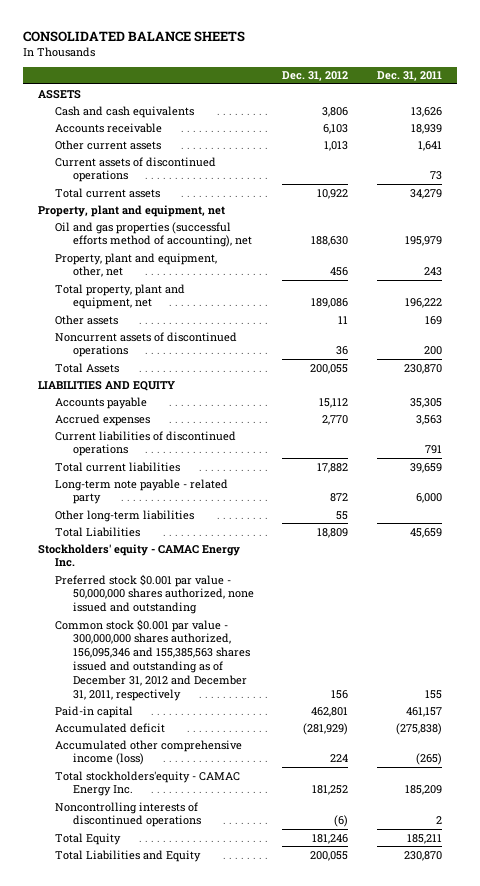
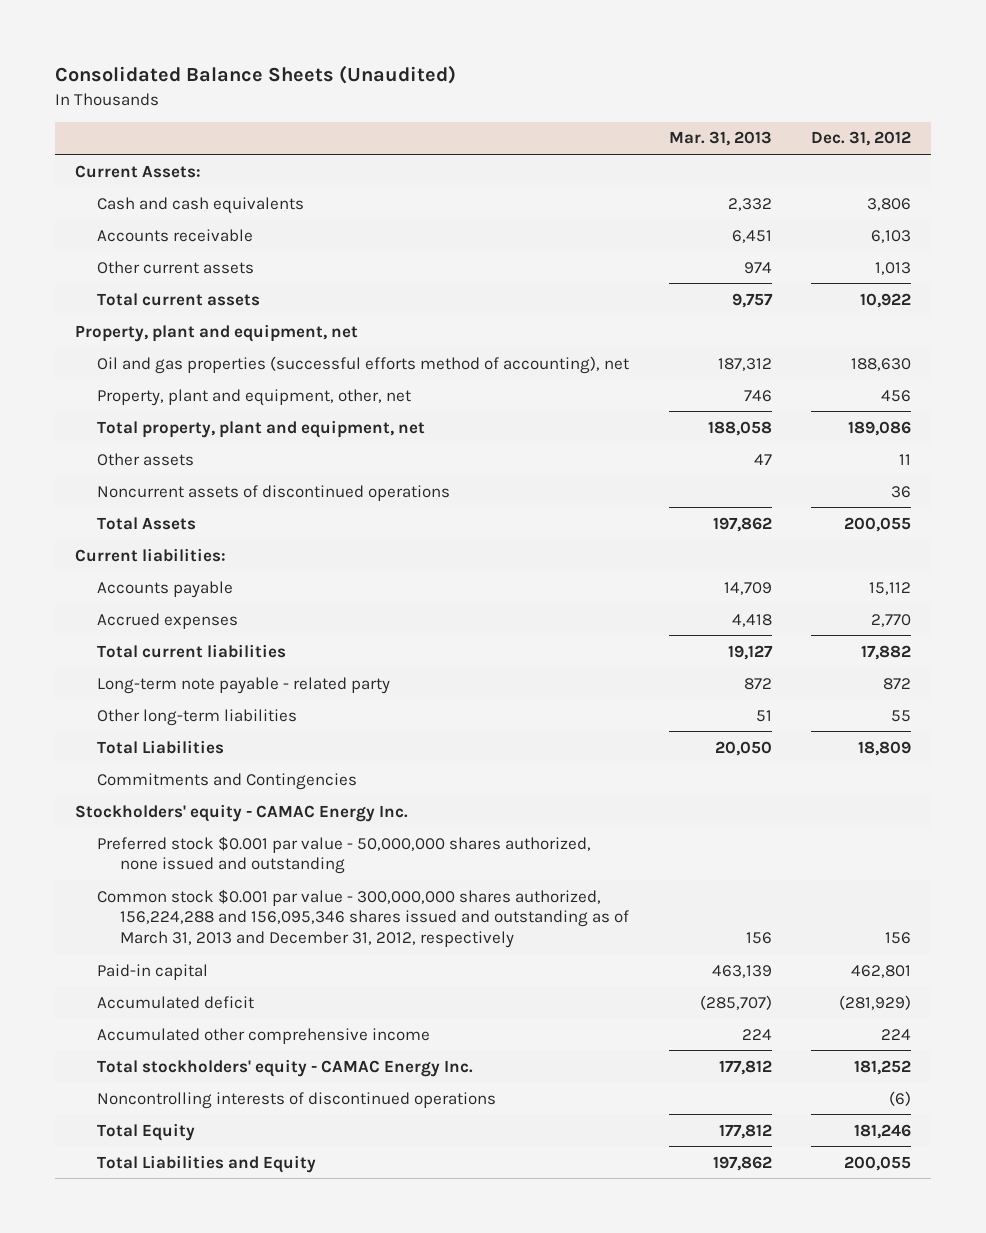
- CONSOLIDATED BALANCE SHEETS
+ Consolidated Balance Sheets (Unaudited)
- | Dec. 31, 2012 | Dec. 31, 2011
+ | Mar. 31, 2013 | Dec. 31, 2012
- ASSETS
+ Current Assets:
- Current assets of discontinued operations | | 73
- LIABILITIES AND EQUITY
+ Current liabilities:
- Current liabilities of discontinued operations | | 791
+ Commitments and Contingencies
- Common stock $0.001 par value - 300,000,000 shares authorized, 156,095,346 and 155,385,563 shares issued and outstanding as of December 31, 2012 and December 31, 2011, respectively | 156 | 155
+ Common stock $0.001 par value - 300,000,000 shares authorized, 156,224,288 and 156,095,346 shares issued and outstanding as of March 31, 2013 and December 31, 2012, respectively | 156 | 156
- Accumulated other comprehensive income (loss) | 224 | (265)
- Total stockholders'equity - CAMAC Energy Inc. | 181,252 | 185,209
+ Accumulated other comprehensive income | 224 | 224
+ Total stockholders' equity - CAMAC Energy Inc. | 177,812 | 181,252

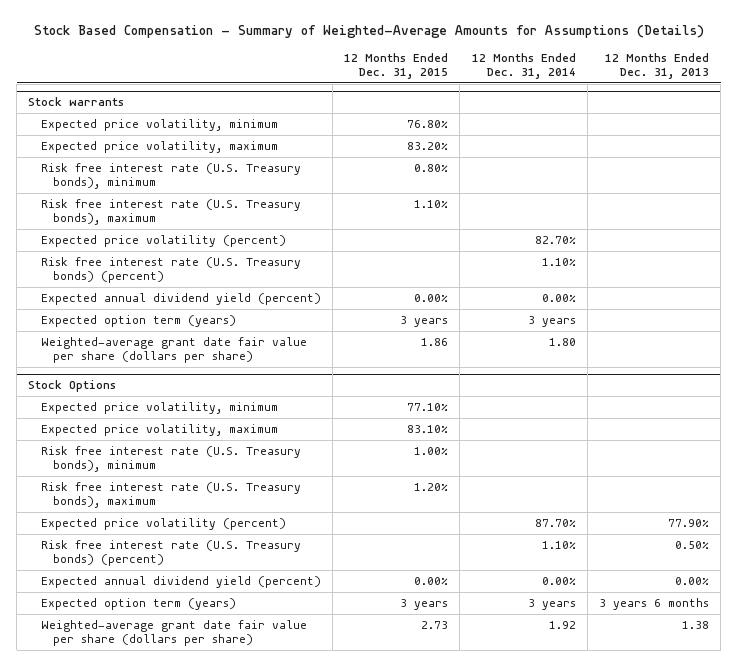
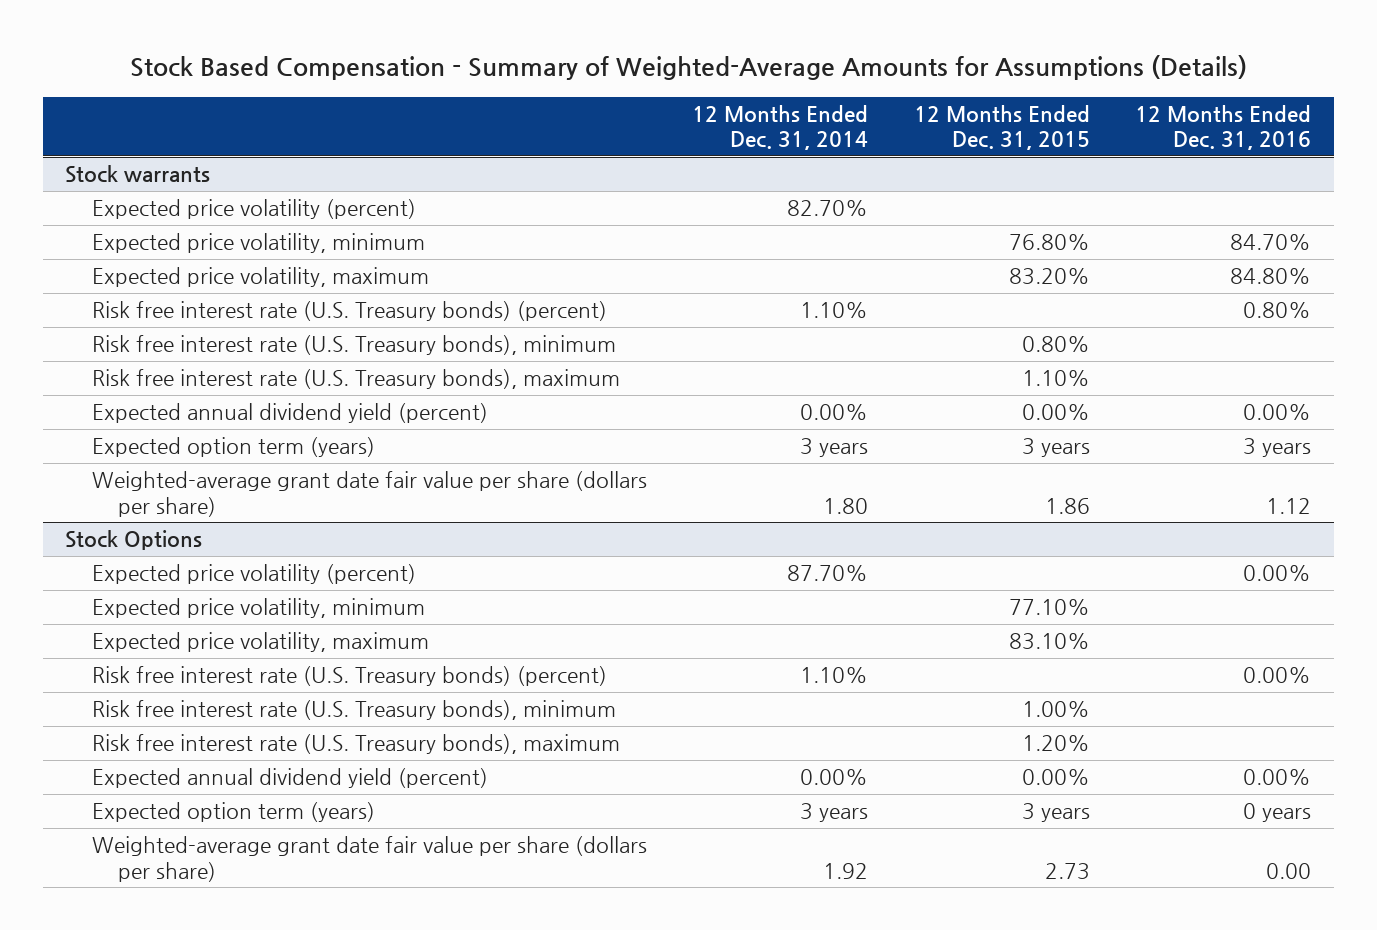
- | 12 Months Ended Dec. 31, 2015 | 12 Months Ended Dec. 31, 2014 | 12 Months Ended Dec. 31, 2013
+ | 12 Months Ended Dec. 31, 2014 | 12 Months Ended Dec. 31, 2015 | 12 Months Ended Dec. 31, 2016
@ Stock warrants
moved up: Expected price volatility (percent) | 82.70% | |
moved up: Risk free interest rate (U.S. Treasury bonds) (percent) | 1.10% | | 0.80%
@ Stock Options
moved up: Expected price volatility (percent) | 87.70% | | 0.00%
moved up: Risk free interest rate (U.S. Treasury bonds) (percent) | 1.10% | | 0.00%

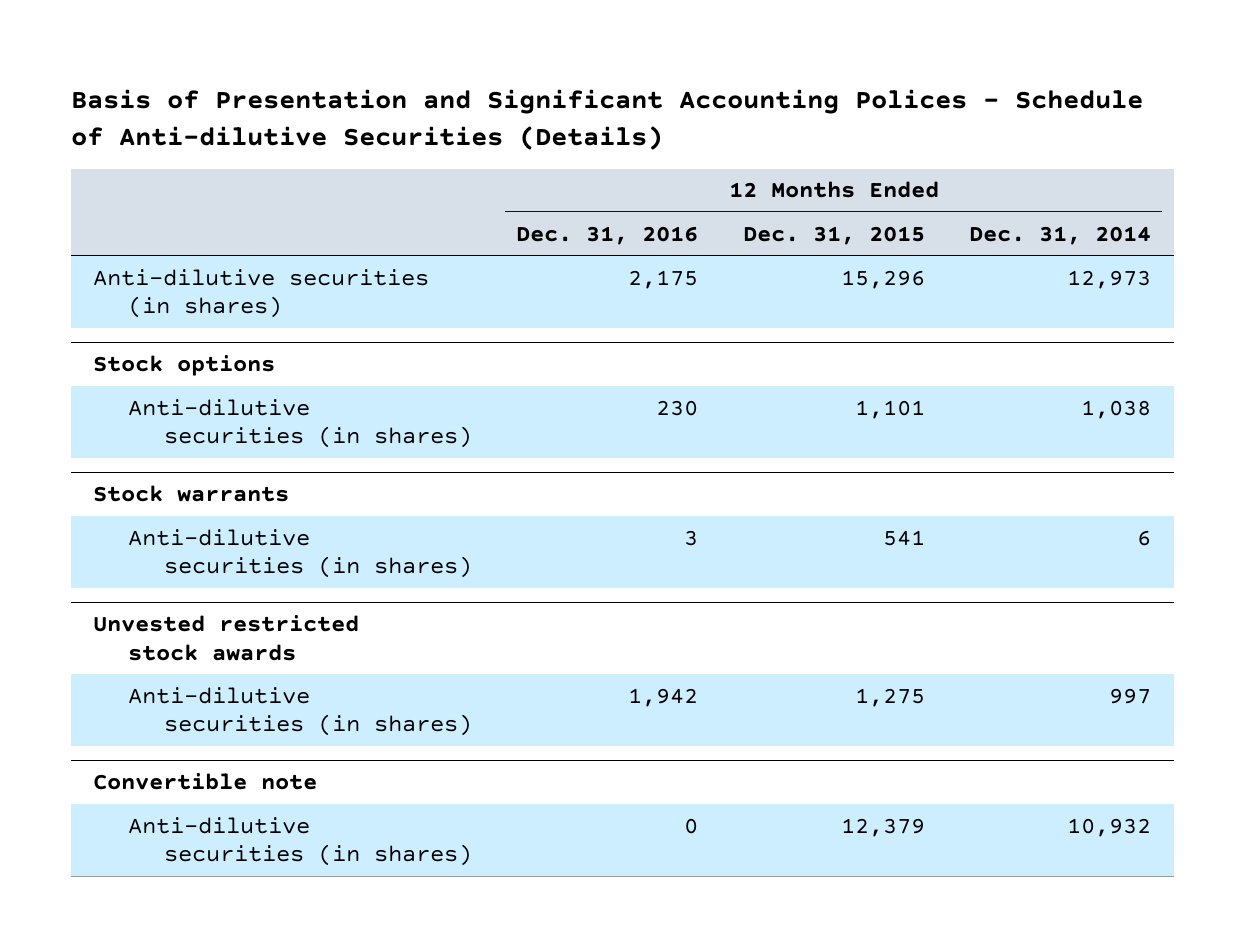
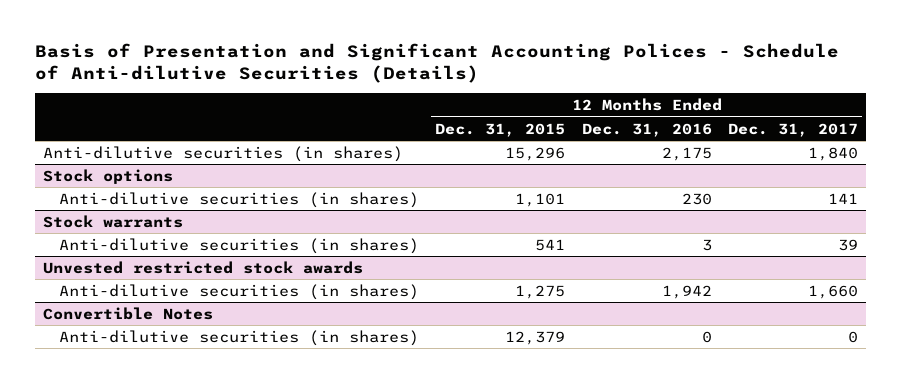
- | 12 Months Ended Dec. 31, 2016 | 12 Months Ended Dec. 31, 2015 | 12 Months Ended Dec. 31, 2014
+ | 12 Months Ended Dec. 31, 2015 | 12 Months Ended Dec. 31, 2016 | 12 Months Ended Dec. 31, 2017
- Convertible note
+ Convertible Notes

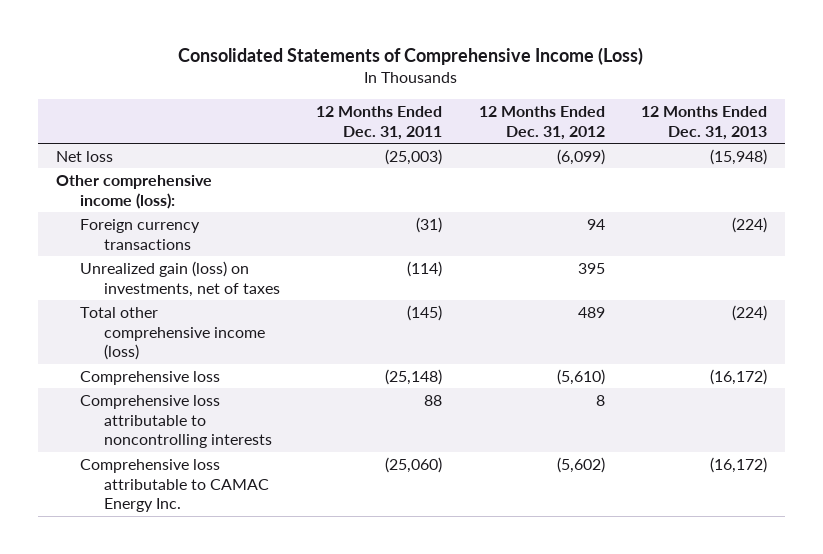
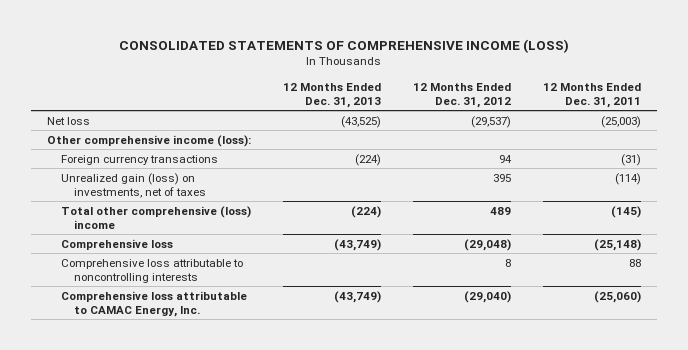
- Consolidated Statements of Comprehensive Income (Loss)
+ CONSOLIDATED STATEMENTS OF COMPREHENSIVE INCOME (LOSS)
- | 12 Months Ended Dec. 31, 2011 | 12 Months Ended Dec. 31, 2012 | 12 Months Ended Dec. 31, 2013
+ | 12 Months Ended Dec. 31, 2013 | 12 Months Ended Dec. 31, 2012 | 12 Months Ended Dec. 31, 2011
- Net loss | (25,003) | (6,099) | (15,948)
+ Net loss | (43,525) | (29,537) | (25,003)
- Total other comprehensive income (loss) | (145) | 489 | (224)
- Comprehensive loss | (25,148) | (5,610) | (16,172)
+ Total other comprehensive (loss) income | (224) | 489 | (145)
+ Comprehensive loss | (43,749) | (29,048) | (25,148)
- Comprehensive loss attributable to CAMAC Energy Inc. | (25,060) | (5,602) | (16,172)
+ Comprehensive loss attributable to CAMAC Energy, Inc. | (43,749) | (29,040) | (25,060)

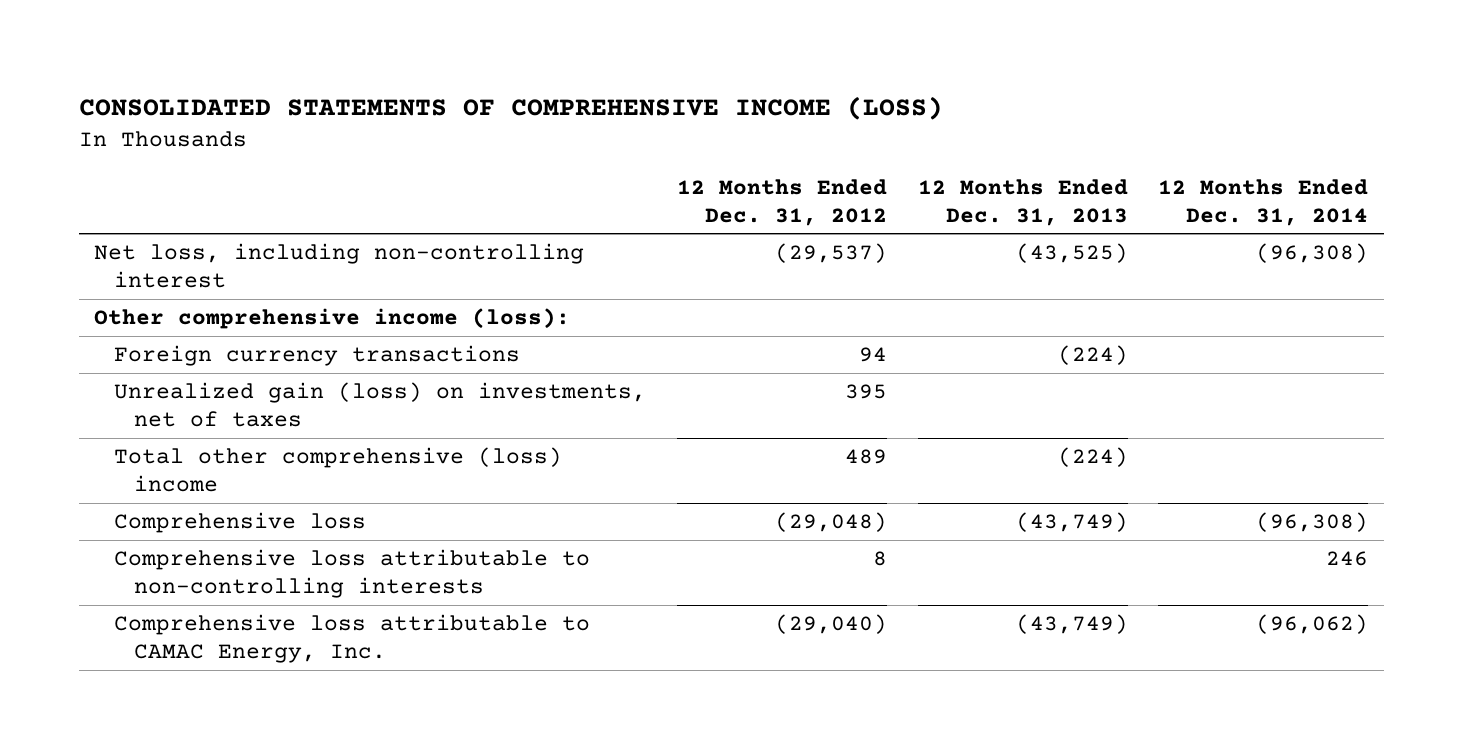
- | 12 Months Ended Dec. 31, 2013 | 12 Months Ended Dec. 31, 2012 | 12 Months Ended Dec. 31, 2011
+ | 12 Months Ended Dec. 31, 2012 | 12 Months Ended Dec. 31, 2013 | 12 Months Ended Dec. 31, 2014
- Net loss | (43,525) | (29,537) | (25,003)
+ Net loss, including non-controlling interest | (29,537) | (43,525) | (96,308)
- Comprehensive loss attributable to noncontrolling interests | | 8 | 88
+ Comprehensive loss attributable to non-controlling interests | 8 | | 246

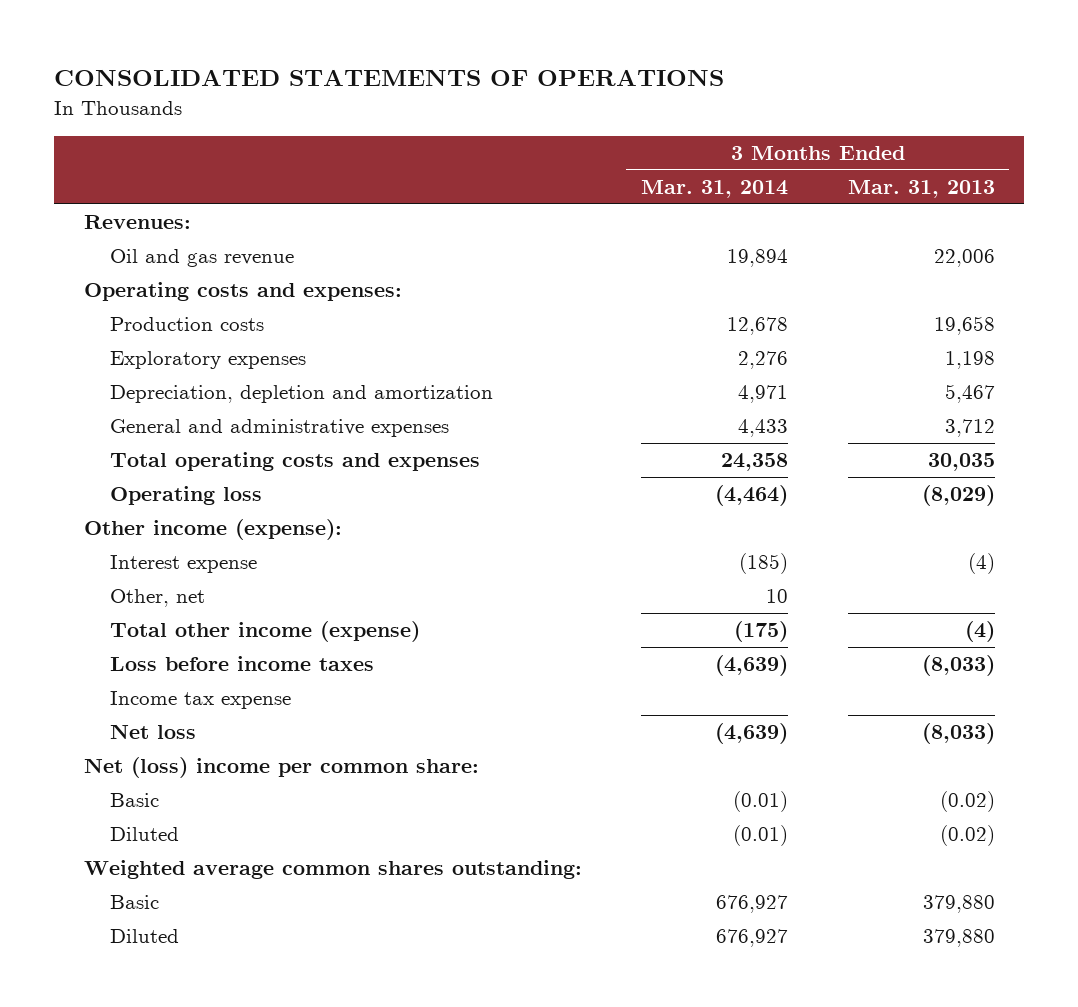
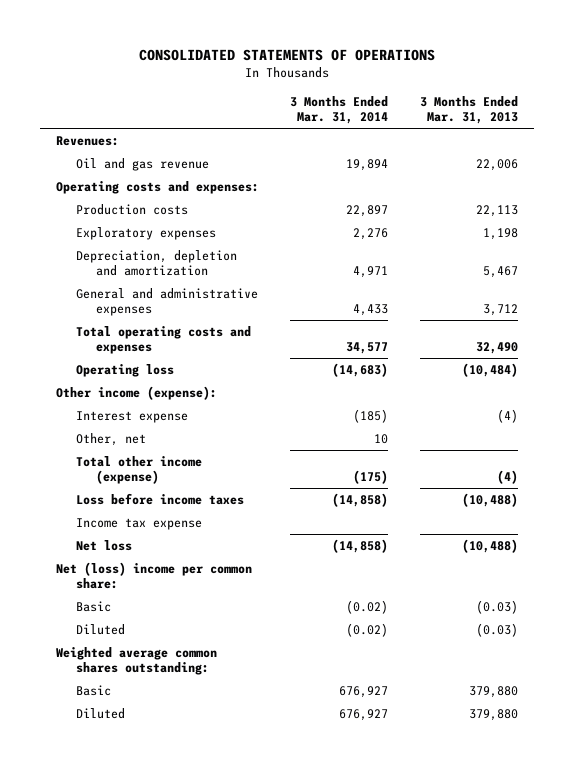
- Production costs | 12,678 | 19,658
+ Production costs | 22,897 | 22,113
- Total operating costs and expenses | 24,358 | 30,035
- Operating loss | (4,464) | (8,029)
+ Total operating costs and expenses | 34,577 | 32,490
+ Operating loss | (14,683) | (10,484)
- Loss before income taxes | (4,639) | (8,033)
+ Loss before income taxes | (14,858) | (10,488)
- Net loss | (4,639) | (8,033)
+ Net loss | (14,858) | (10,488)
- Basic | (0.01) | (0.02)
- Diluted | (0.01) | (0.02)
+ Basic | (0.02) | (0.03)
+ Diluted | (0.02) | (0.03)

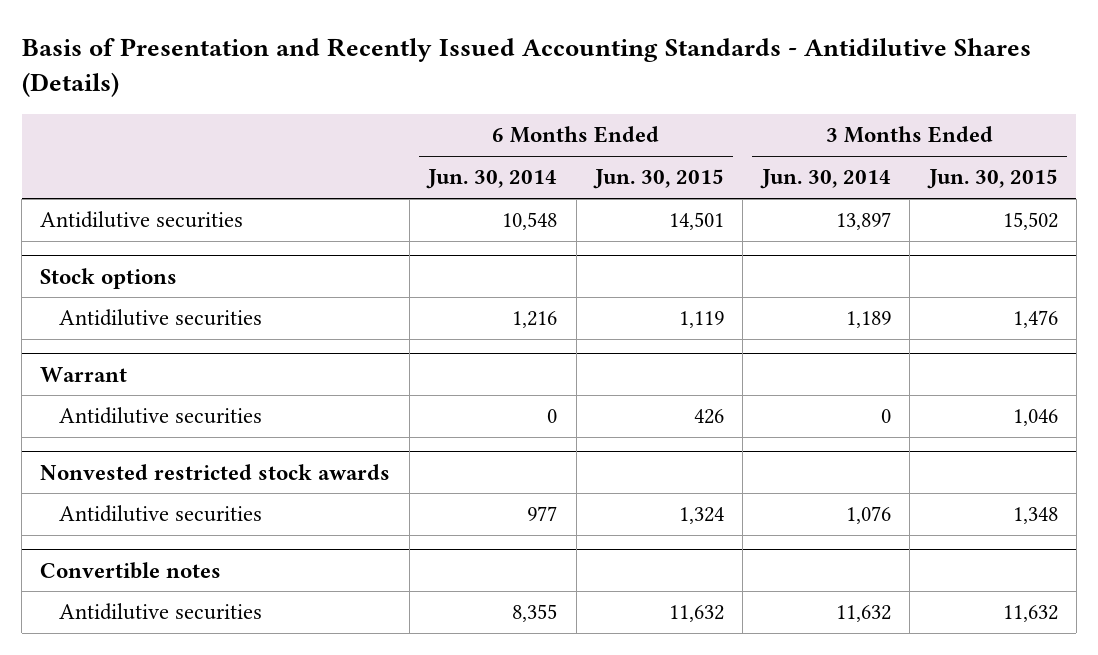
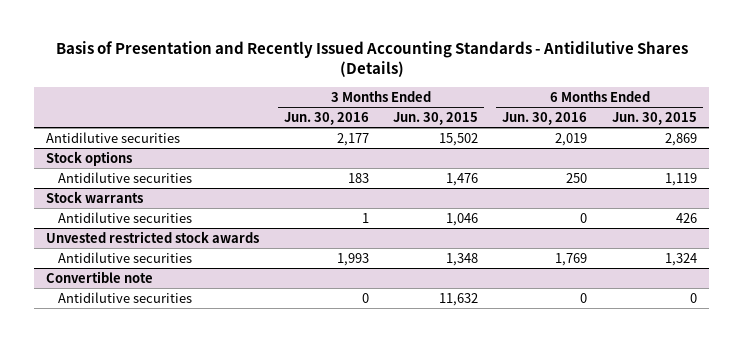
- | 6 Months Ended Jun. 30, 2014 | 6 Months Ended Jun. 30, 2015 | 3 Months Ended Jun. 30, 2014 | 3 Months Ended Jun. 30, 2015
+ | 3 Months Ended Jun. 30, 2016 | 3 Months Ended Jun. 30, 2015 | 6 Months Ended Jun. 30, 2016 | 6 Months Ended Jun. 30, 2015
- Antidilutive securities | 10,548 | 14,501 | 13,897 | 15,502
+ Antidilutive securities | 2,177 | 15,502 | 2,019 | 2,869
- Warrant
+ Stock warrants
- Nonvested restricted stock awards
+ Unvested restricted stock awards
- Convertible notes
- Antidilutive securities | 8,355 | 11,632 | 11,632 | 11,632
+ Convertible note
+ Antidilutive securities | 0 | 11,632 | 0 | 0

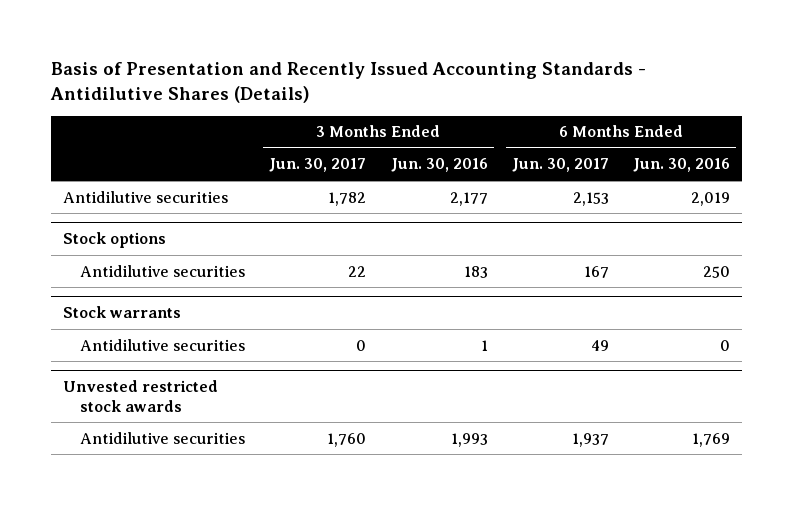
- | 3 Months Ended Jun. 30, 2016 | 3 Months Ended Jun. 30, 2015 | 6 Months Ended Jun. 30, 2016 | 6 Months Ended Jun. 30, 2015
+ | 3 Months Ended Jun. 30, 2017 | 3 Months Ended Jun. 30, 2016 | 6 Months Ended Jun. 30, 2017 | 6 Months Ended Jun. 30, 2016
- Convertible note
- Antidilutive securities | 0 | 11,632 | 0 | 0

